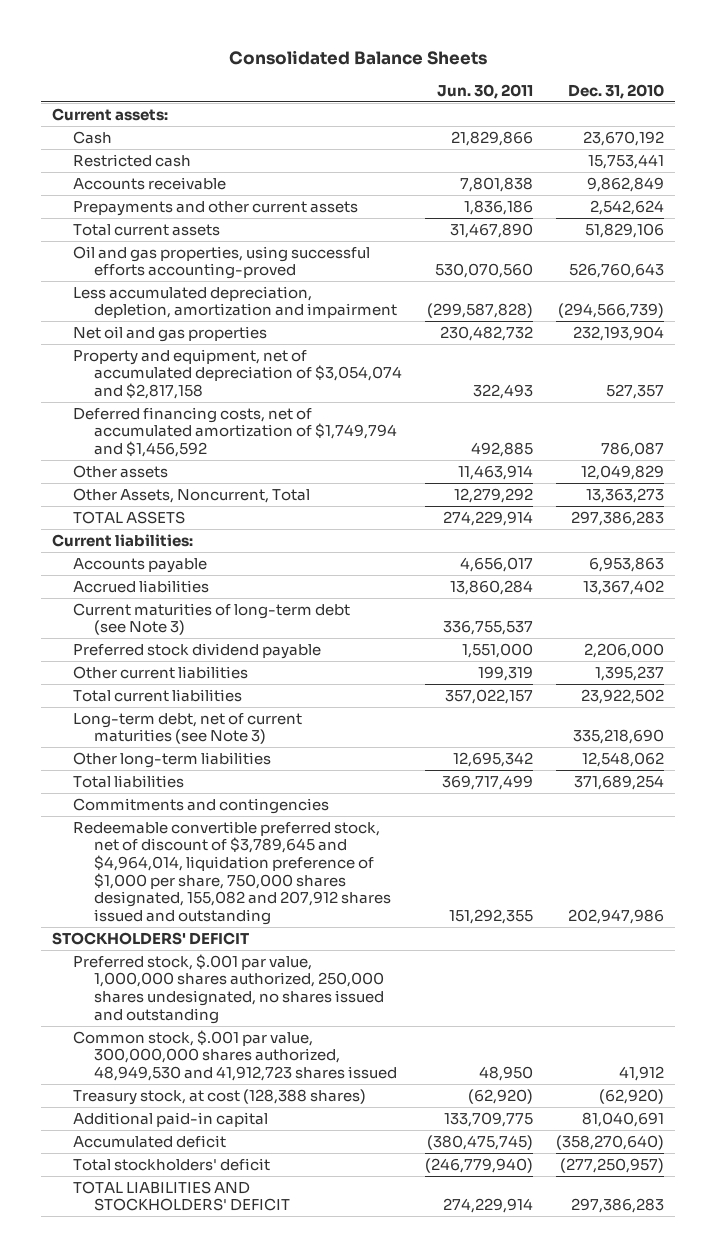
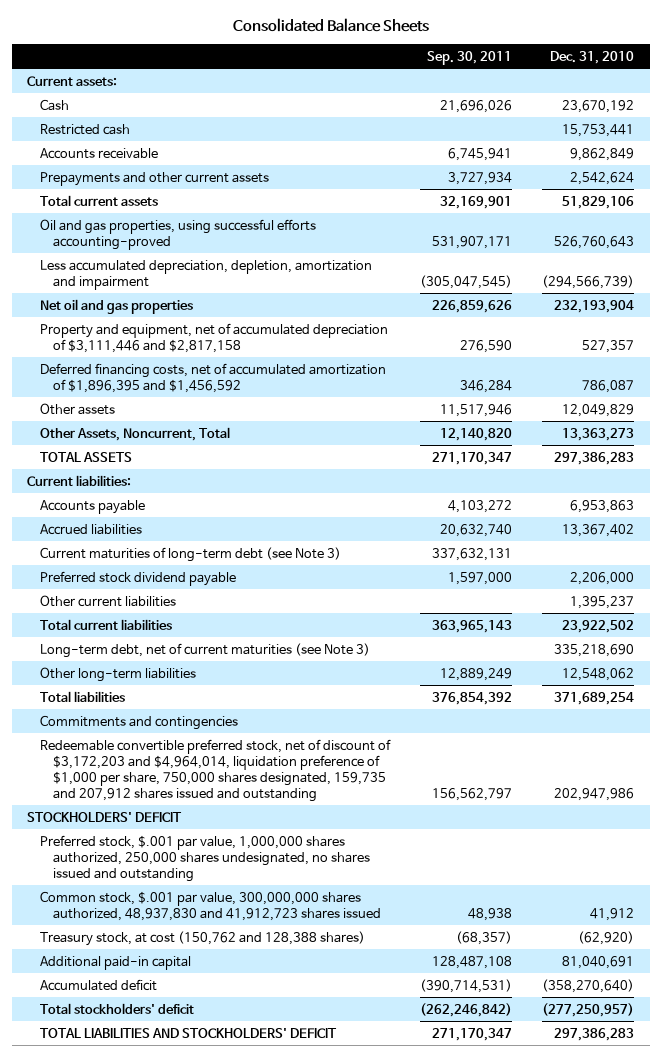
- | Jun. 30, 2011 | Dec. 31, 2010
+ | Sep. 30, 2011 | Dec. 31, 2010
- Property and equipment, net of accumulated depreciation of $3,054,074 and $2,817,158 | 322,493 | 527,357
- Deferred financing costs, net of accumulated amortization of $1,749,794 and $1,456,592 | 492,885 | 786,087
+ Property and equipment, net of accumulated depreciation of $3,111,446 and $2,817,158 | 276,590 | 527,357
+ Deferred financing costs, net of accumulated amortization of $1,896,395 and $1,456,592 | 346,284 | 786,087
- Redeemable convertible preferred stock, net of discount of $3,789,645 and $4,964,014, liquidation preference of $1,000 per share, 750,000 shares designated, 155,082 and 207,912 shares issued and outstanding | 151,292,355 | 202,947,986
+ Redeemable convertible preferred stock, net of discount of $3,172,203 and $4,964,014, liquidation preference of $1,000 per share, 750,000 shares designated, 159,735 and 207,912 shares issued and outstanding | 156,562,797 | 202,947,986
- Common stock, $.001 par value, 300,000,000 shares authorized, 48,949,530 and 41,912,723 shares issued | 48,950 | 41,912
- Treasury stock, at cost (128,388 shares) | (62,920) | (62,920)
+ Common stock, $.001 par value, 300,000,000 shares authorized, 48,937,830 and 41,912,723 shares issued | 48,938 | 41,912
+ Treasury stock, at cost (150,762 and 128,388 shares) | (68,357) | (62,920)

